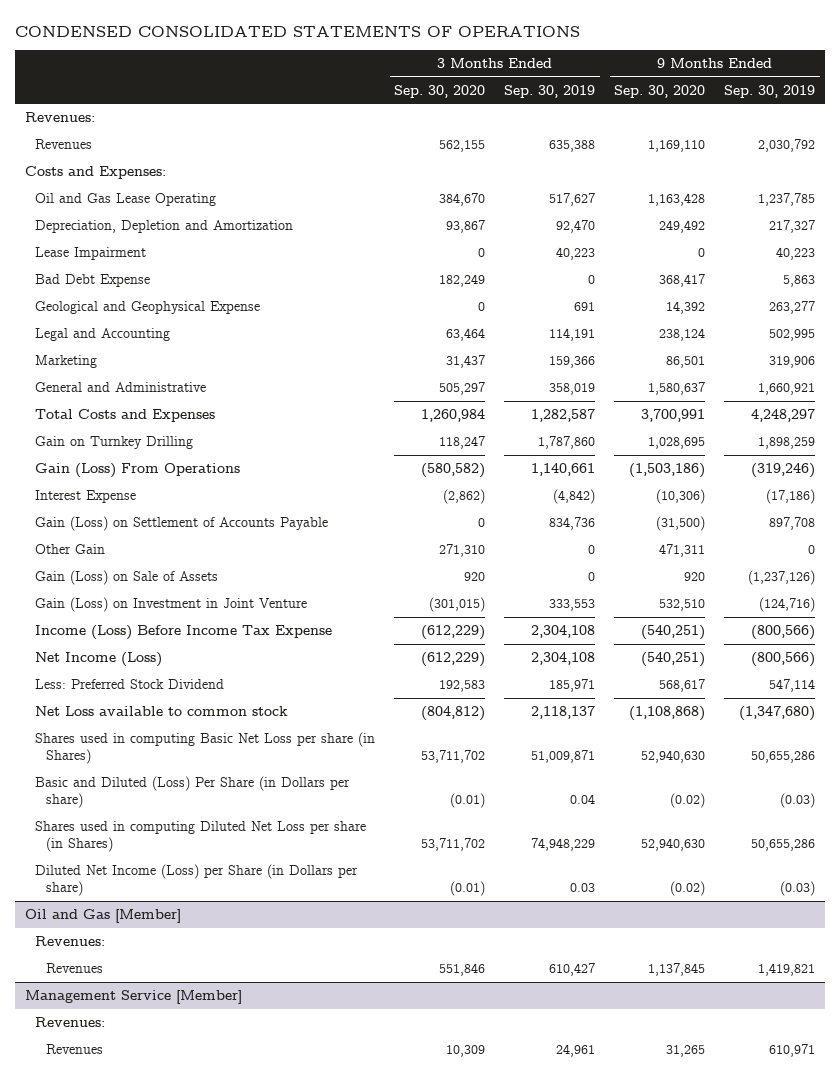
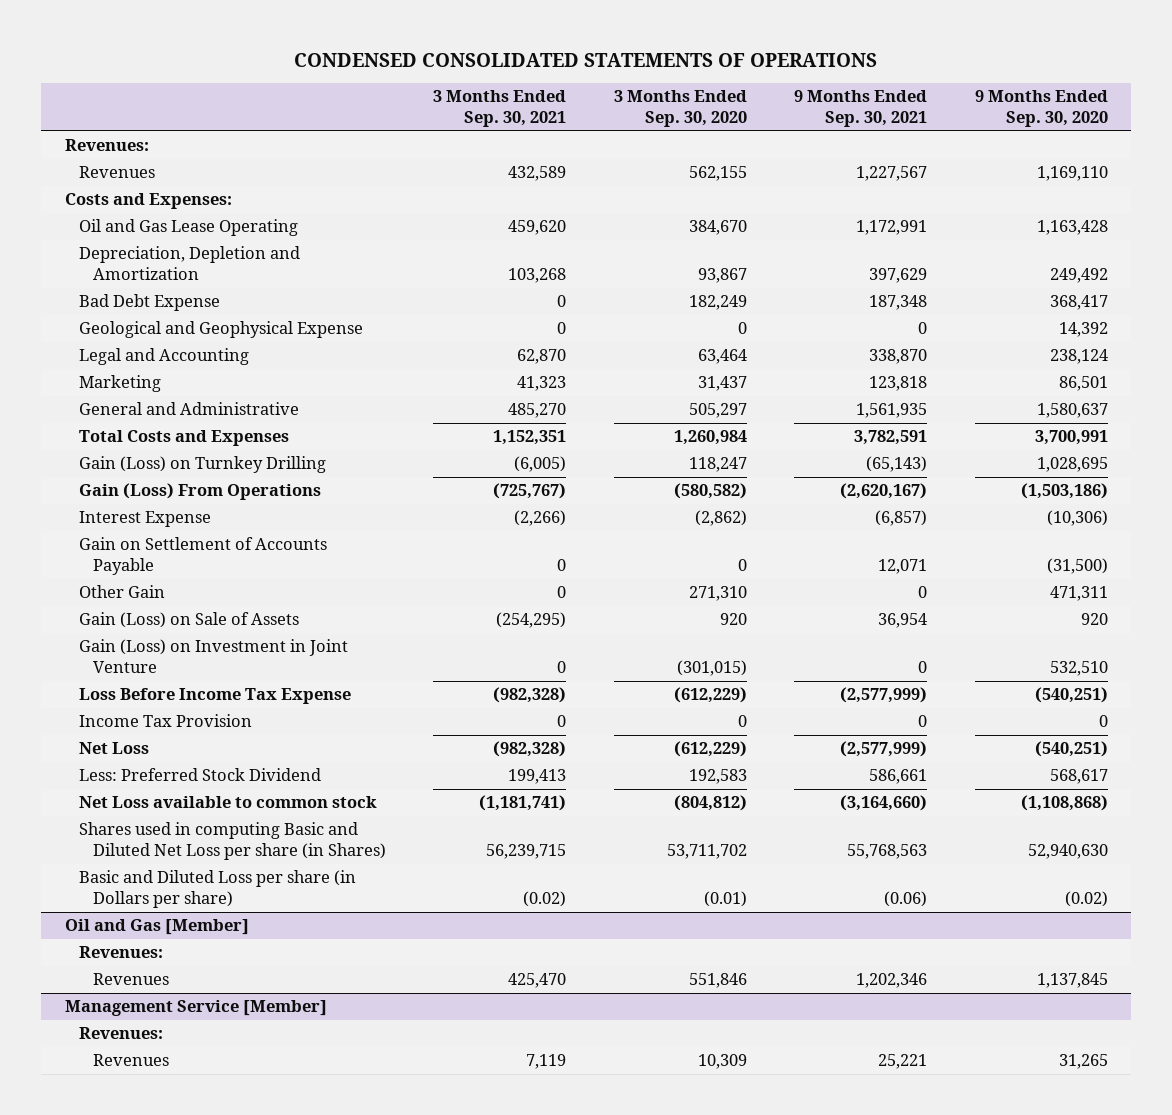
- | 3 Months Ended Sep. 30, 2020 | 3 Months Ended Sep. 30, 2019 | 9 Months Ended Sep. 30, 2020 | 9 Months Ended Sep. 30, 2019
+ | 3 Months Ended Sep. 30, 2021 | 3 Months Ended Sep. 30, 2020 | 9 Months Ended Sep. 30, 2021 | 9 Months Ended Sep. 30, 2020
- Lease Impairment | 0 | 40,223 | 0 | 40,223
- Gain on Turnkey Drilling | 118,247 | 1,787,860 | 1,028,695 | 1,898,259
+ Gain (Loss) on Turnkey Drilling | (6,005) | 118,247 | (65,143) | 1,028,695
- Gain (Loss) on Settlement of Accounts Payable | 0 | 834,736 | (31,500) | 897,708
+ Gain on Settlement of Accounts Payable | 0 | 0 | 12,071 | (31,500)
- Income (Loss) Before Income Tax Expense | (612,229) | 2,304,108 | (540,251) | (800,566)
- Net Income (Loss) | (612,229) | 2,304,108 | (540,251) | (800,566)
+ Loss Before Income Tax Expense | (982,328) | (612,229) | (2,577,999) | (540,251)
+ Income Tax Provision | 0 | 0 | 0 | 0
+ Net Loss | (982,328) | (612,229) | (2,577,999) | (540,251)
- Shares used in computing Basic Net Loss per share (in Shares) | 53,711,702 | 51,009,871 | 52,940,630 | 50,655,286
- Basic and Diluted (Loss) Per Share (in Dollars per share) | (0.01) | 0.04 | (0.02) | (0.03)
- Shares used in computing Diluted Net Loss per share (in Shares) | 53,711,702 | 74,948,229 | 52,940,630 | 50,655,286
- Diluted Net Income (Loss) per Share (in Dollars per share) | (0.01) | 0.03 | (0.02) | (0.03)
+ Shares used in computing Basic and Diluted Net Loss per share (in Shares) | 56,239,715 | 53,711,702 | 55,768,563 | 52,940,630
+ Basic and Diluted Loss per share (in Dollars per share) | (0.02) | (0.01) | (0.06) | (0.02)

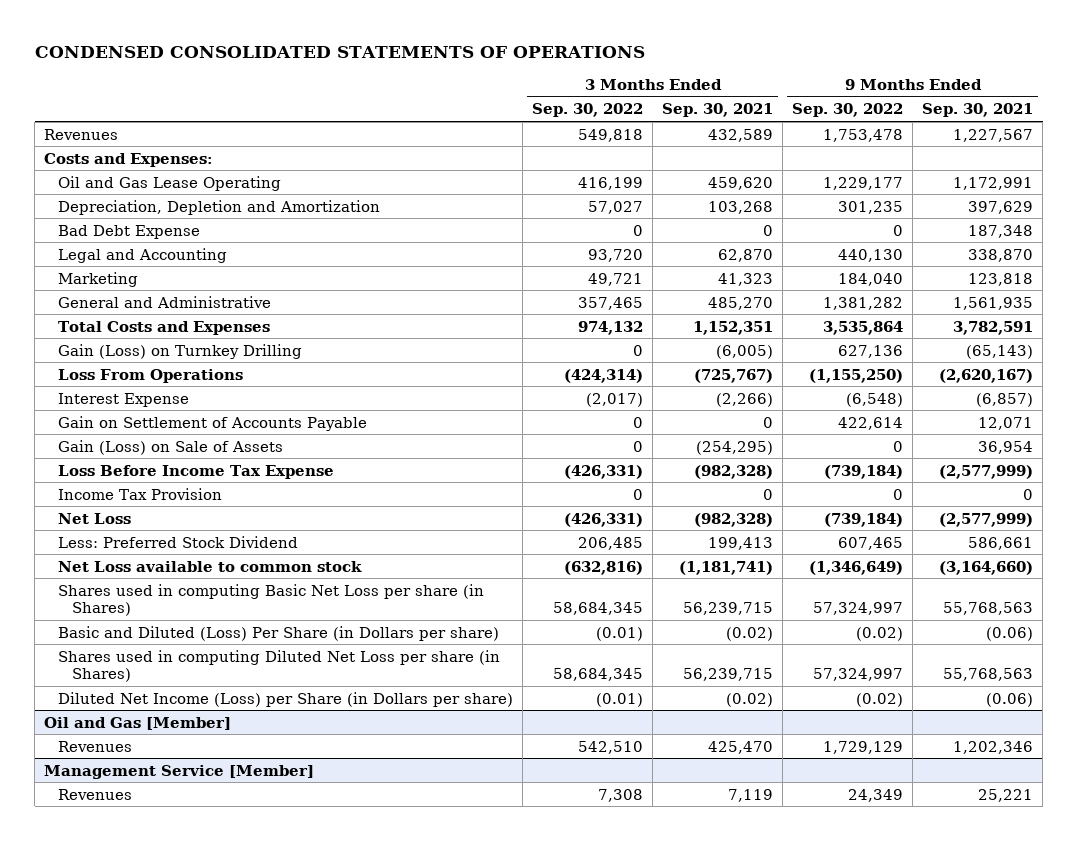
- | 3 Months Ended Sep. 30, 2021 | 3 Months Ended Sep. 30, 2020 | 9 Months Ended Sep. 30, 2021 | 9 Months Ended Sep. 30, 2020
+ | 3 Months Ended Sep. 30, 2022 | 3 Months Ended Sep. 30, 2021 | 9 Months Ended Sep. 30, 2022 | 9 Months Ended Sep. 30, 2021
- Revenues:
- Geological and Geophysical Expense | 0 | 0 | 0 | 14,392
- Gain (Loss) From Operations | (725,767) | (580,582) | (2,620,167) | (1,503,186)
+ Loss From Operations | (424,314) | (725,767) | (1,155,250) | (2,620,167)
- Other Gain | 0 | 271,310 | 0 | 471,311
- Gain (Loss) on Investment in Joint Venture | 0 | (301,015) | 0 | 532,510
- Shares used in computing Basic and Diluted Net Loss per share (in Shares) | 56,239,715 | 53,711,702 | 55,768,563 | 52,940,630
- Basic and Diluted Loss per share (in Dollars per share) | (0.02) | (0.01) | (0.06) | (0.02)
+ Shares used in computing Basic Net Loss per share (in Shares) | 58,684,345 | 56,239,715 | 57,324,997 | 55,768,563
+ Basic and Diluted (Loss) Per Share (in Dollars per share) | (0.01) | (0.02) | (0.02) | (0.06)
+ Shares used in computing Diluted Net Loss per share (in Shares) | 58,684,345 | 56,239,715 | 57,324,997 | 55,768,563
+ Diluted Net Income (Loss) per Share (in Dollars per share) | (0.01) | (0.02) | (0.02) | (0.06)
@ Oil and Gas [Member]
- Revenues:
@ Management Service [Member]
- Revenues:

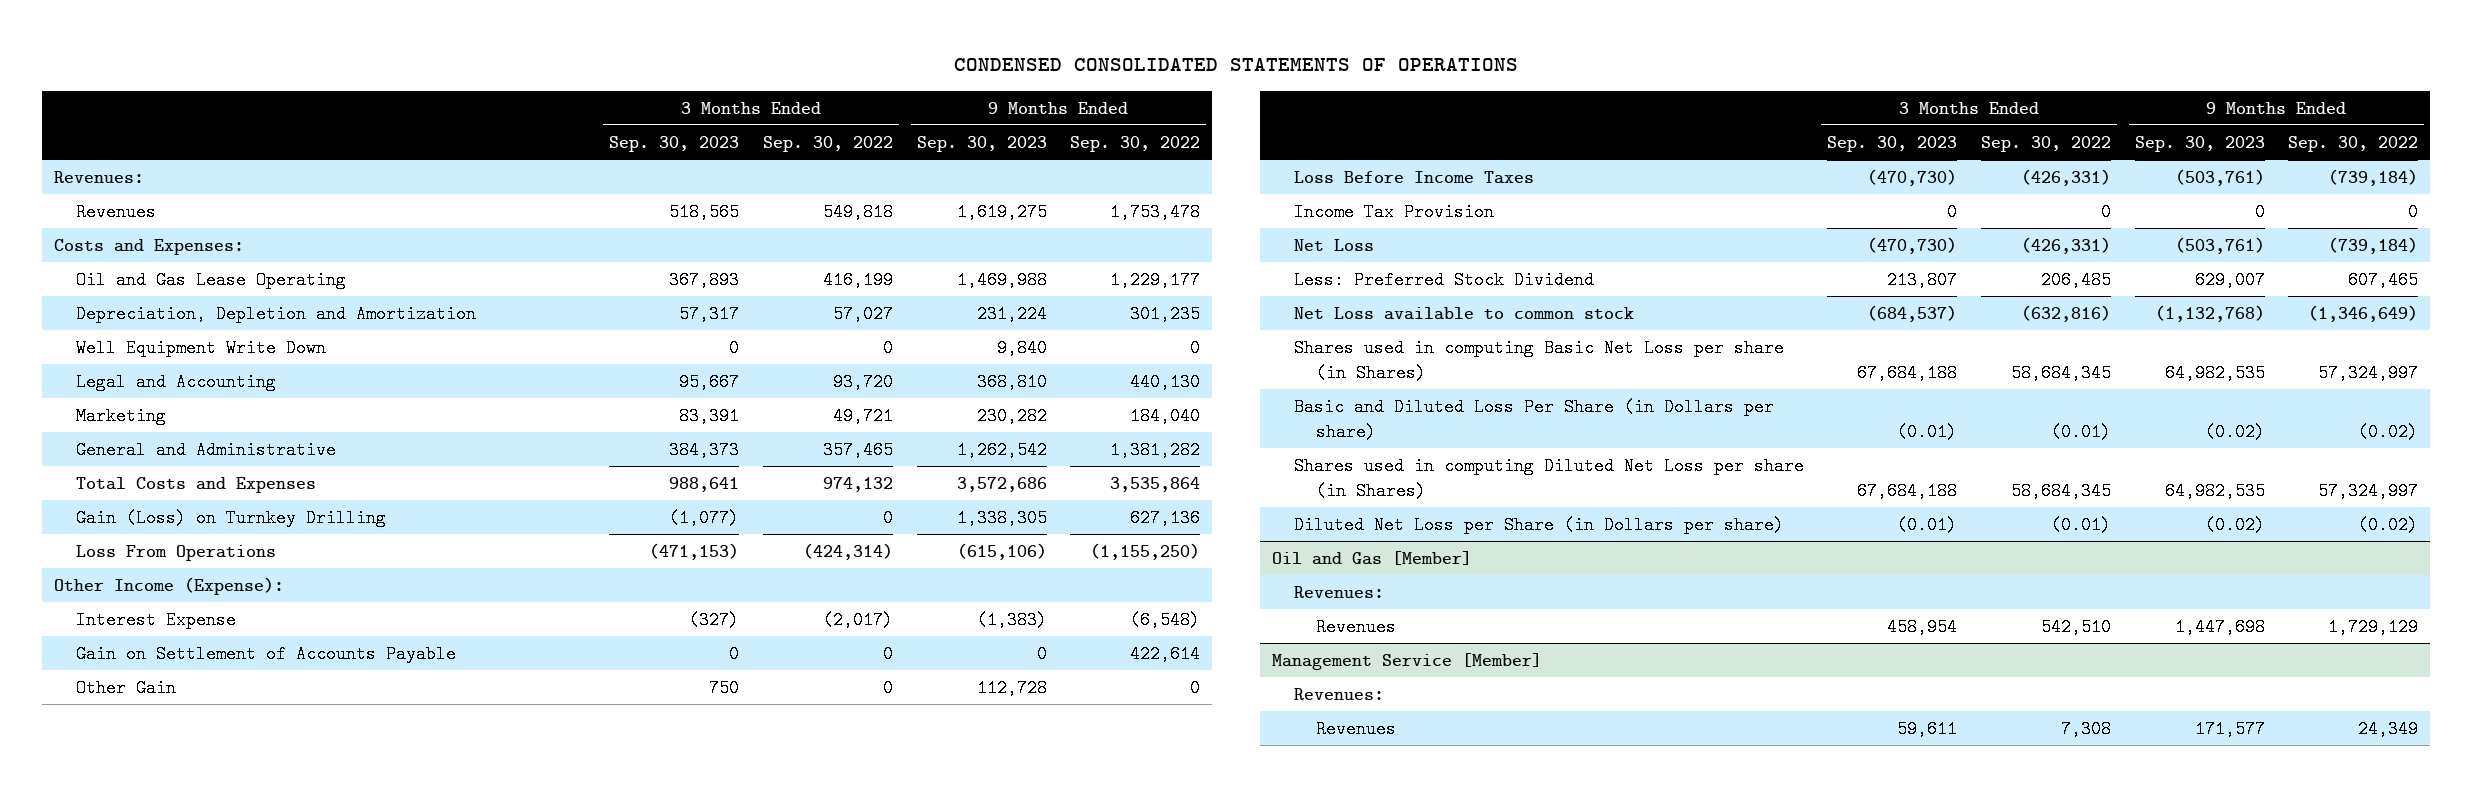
- | 3 Months Ended Sep. 30, 2022 | 3 Months Ended Sep. 30, 2021 | 9 Months Ended Sep. 30, 2022 | 9 Months Ended Sep. 30, 2021
+ | 3 Months Ended Sep. 30, 2023 | 3 Months Ended Sep. 30, 2022 | 9 Months Ended Sep. 30, 2023 | 9 Months Ended Sep. 30, 2022
+ Revenues:
- Bad Debt Expense | 0 | 0 | 0 | 187,348
+ Well Equipment Write Down | 0 | 0 | 9,840 | 0
+ Other Income (Expense):
- Gain (Loss) on Sale of Assets | 0 | (254,295) | 0 | 36,954
- Loss Before Income Tax Expense | (426,331) | (982,328) | (739,184) | (2,577,999)
+ Other Gain | 750 | 0 | 112,728 | 0
+ Loss Before Income Taxes | (470,730) | (426,331) | (503,761) | (739,184)
- Basic and Diluted (Loss) Per Share (in Dollars per share) | (0.01) | (0.02) | (0.02) | (0.06)
+ Basic and Diluted Loss Per Share (in Dollars per share) | (0.01) | (0.01) | (0.02) | (0.02)
- Diluted Net Income (Loss) per Share (in Dollars per share) | (0.01) | (0.02) | (0.02) | (0.06)
+ Diluted Net Loss per Share (in Dollars per share) | (0.01) | (0.01) | (0.02) | (0.02)
@ Oil and Gas [Member]
+ Revenues:
@ Management Service [Member]
+ Revenues:

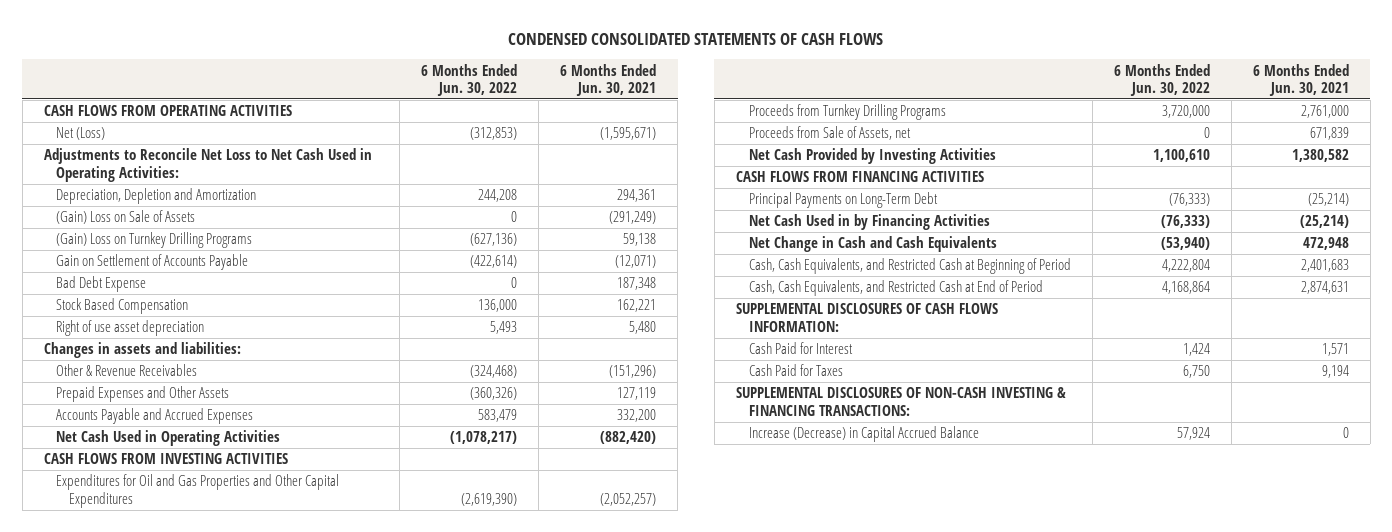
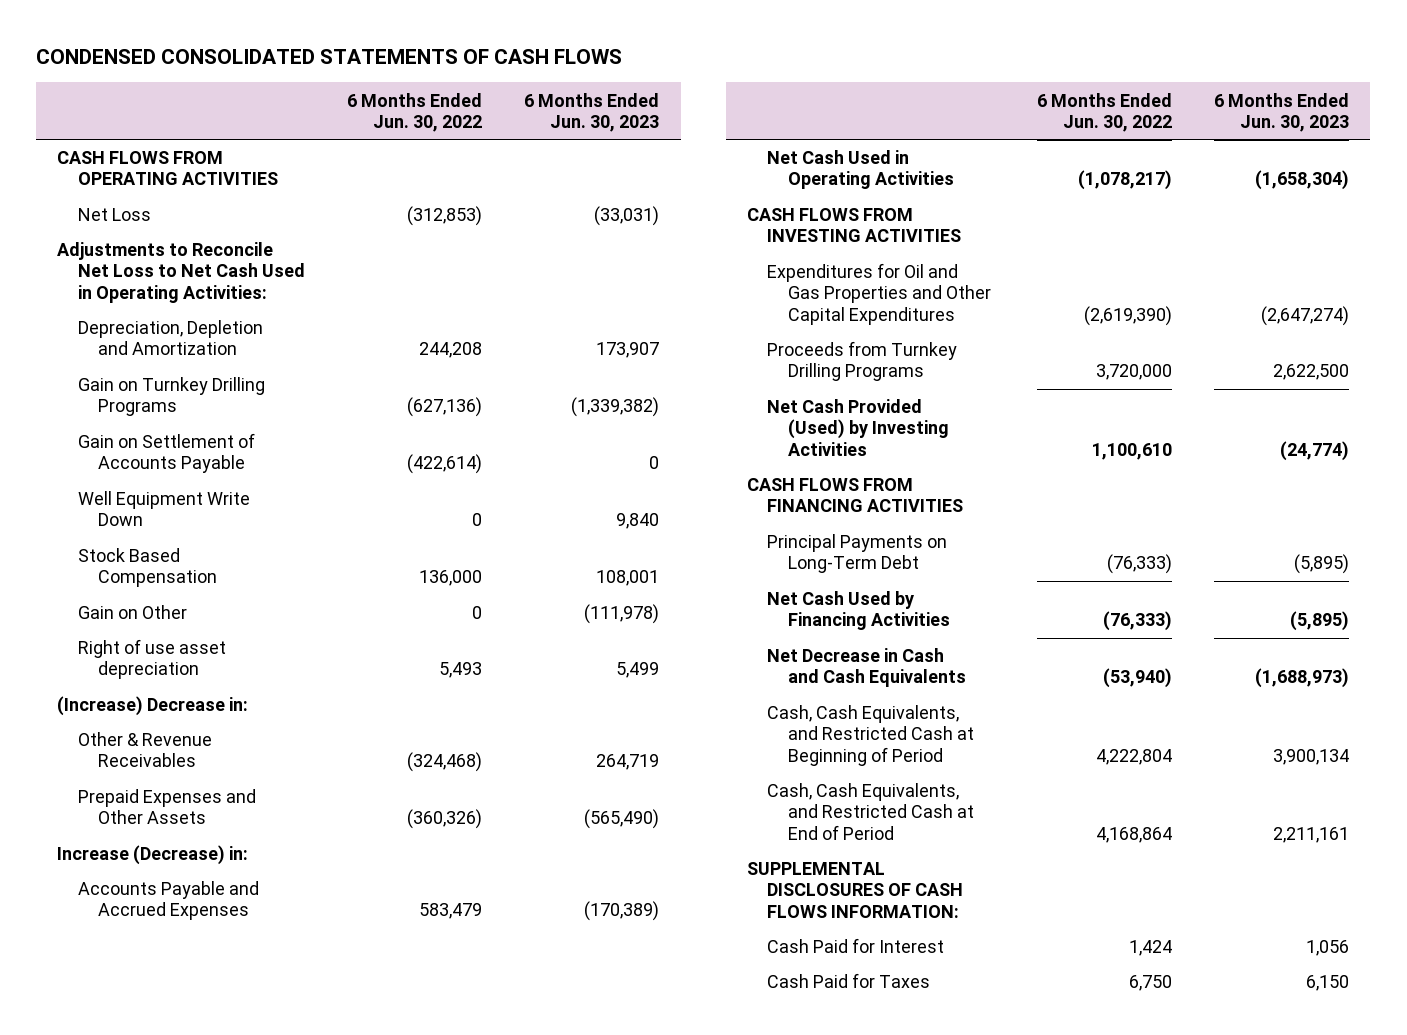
- | 6 Months Ended Jun. 30, 2022 | 6 Months Ended Jun. 30, 2021
+ | 6 Months Ended Jun. 30, 2022 | 6 Months Ended Jun. 30, 2023
- Net (Loss) | (312,853) | (1,595,671)
+ Net Loss | (312,853) | (33,031)
- (Gain) Loss on Sale of Assets | 0 | (291,249)
- (Gain) Loss on Turnkey Drilling Programs | (627,136) | 59,138
+ Gain on Turnkey Drilling Programs | (627,136) | (1,339,382)
- Bad Debt Expense | 0 | 187,348
+ Well Equipment Write Down | 0 | 9,840
+ Gain on Other | 0 | (111,978)
- Changes in assets and liabilities:
+ (Increase) Decrease in:
+ Increase (Decrease) in:
- Proceeds from Sale of Assets, net | 0 | 671,839
- Net Cash Provided by Investing Activities | 1,100,610 | 1,380,582
+ Net Cash Provided (Used) by Investing Activities | 1,100,610 | (24,774)
- Net Cash Used in by Financing Activities | (76,333) | (25,214)
- Net Change in Cash and Cash Equivalents | (53,940) | 472,948
+ Net Cash Used by Financing Activities | (76,333) | (5,895)
+ Net Decrease in Cash and Cash Equivalents | (53,940) | (1,688,973)
- SUPPLEMENTAL DISCLOSURES OF NON-CASH INVESTING & FINANCING TRANSACTIONS:
- Increase (Decrease) in Capital Accrued Balance | 57,924 | 0

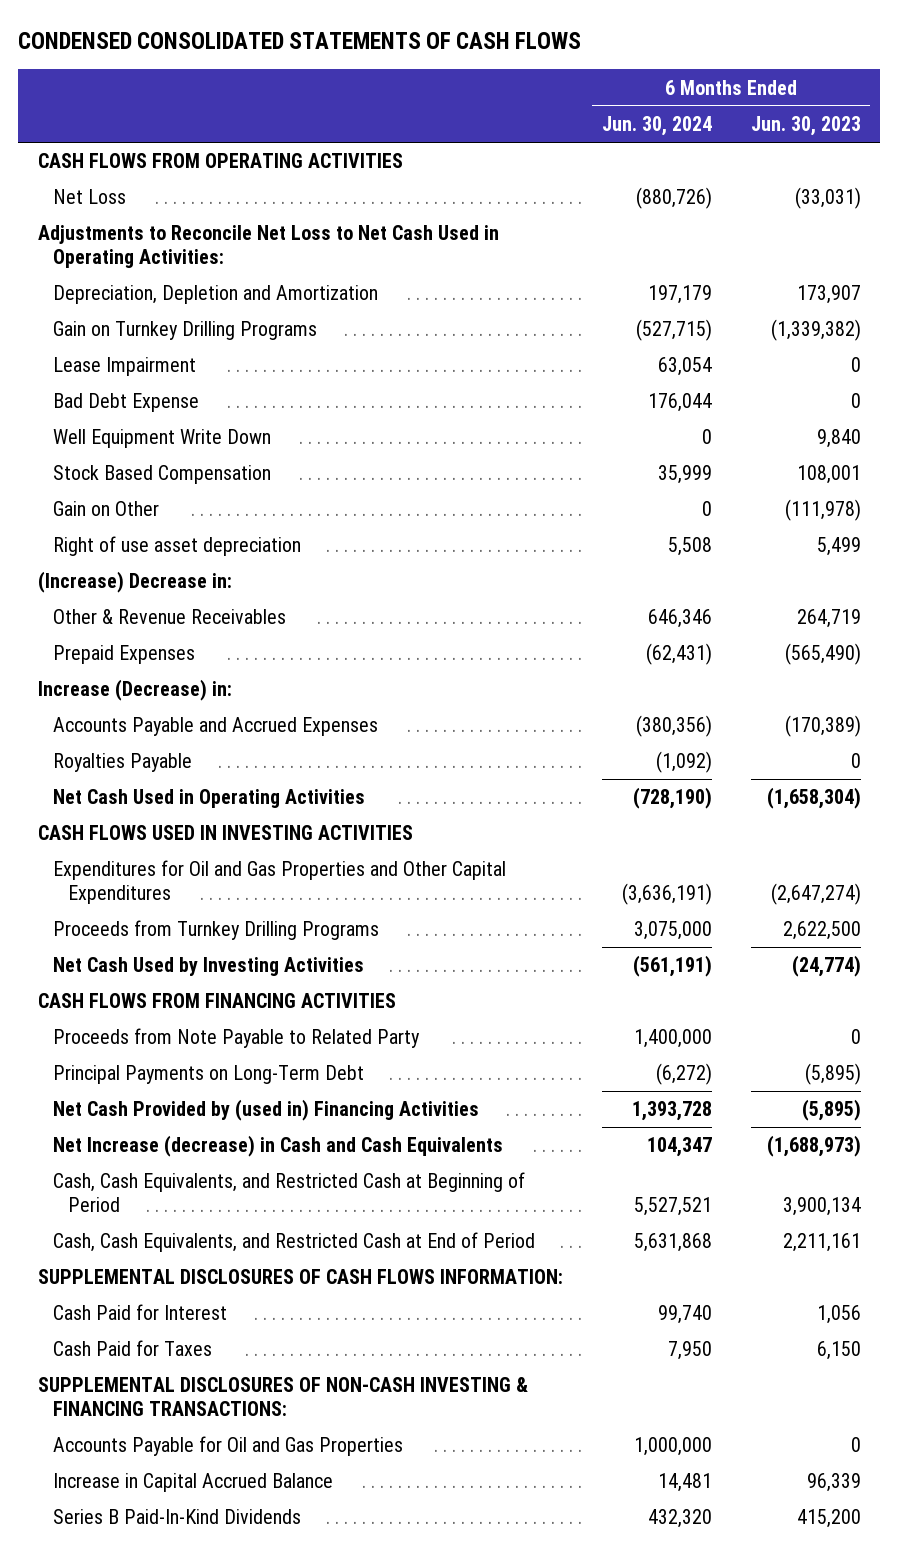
- | 6 Months Ended Jun. 30, 2022 | 6 Months Ended Jun. 30, 2023
+ | 6 Months Ended Jun. 30, 2024 | 6 Months Ended Jun. 30, 2023
- Gain on Settlement of Accounts Payable | (422,614) | 0
+ Lease Impairment | 63,054 | 0
+ Bad Debt Expense | 176,044 | 0
- Prepaid Expenses and Other Assets | (360,326) | (565,490)
+ Prepaid Expenses | (62,431) | (565,490)
+ Royalties Payable | (1,092) | 0
- CASH FLOWS FROM INVESTING ACTIVITIES
+ CASH FLOWS USED IN INVESTING ACTIVITIES
- Net Cash Provided (Used) by Investing Activities | 1,100,610 | (24,774)
+ Net Cash Used by Investing Activities | (561,191) | (24,774)
+ Proceeds from Note Payable to Related Party | 1,400,000 | 0
- Net Cash Used by Financing Activities | (76,333) | (5,895)
- Net Decrease in Cash and Cash Equivalents | (53,940) | (1,688,973)
+ Net Cash Provided by (used in) Financing Activities | 1,393,728 | (5,895)
+ Net Increase (decrease) in Cash and Cash Equivalents | 104,347 | (1,688,973)
+ SUPPLEMENTAL DISCLOSURES OF NON-CASH INVESTING & FINANCING TRANSACTIONS:
+ Accounts Payable for Oil and Gas Properties | 1,000,000 | 0
+ Increase in Capital Accrued Balance | 14,481 | 96,339
+ Series B Paid-In-Kind Dividends | 432,320 | 415,200

